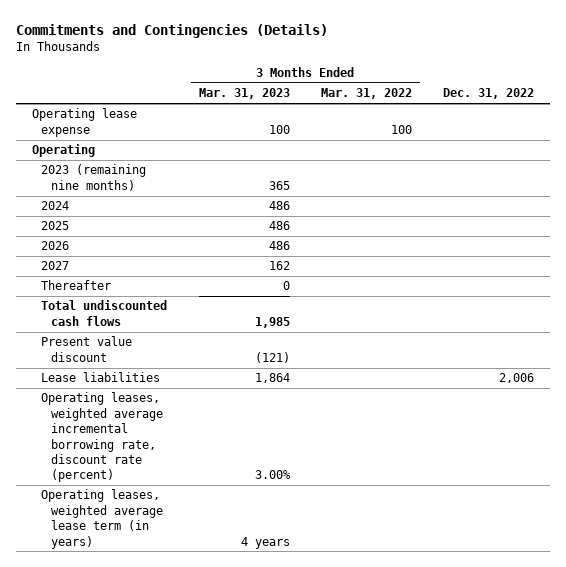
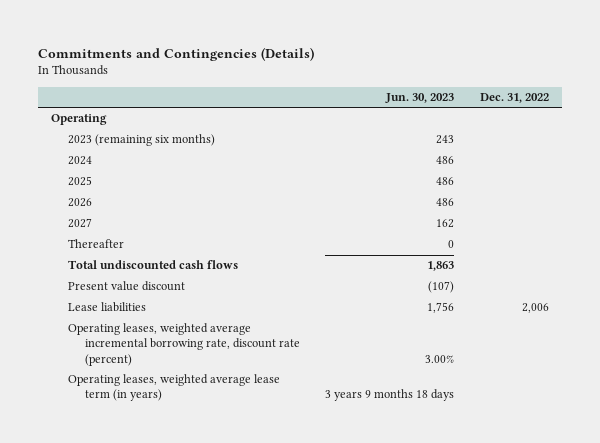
- | 3 Months Ended Mar. 31, 2023 | 3 Months Ended Mar. 31, 2022 | Dec. 31, 2022
+ | Jun. 30, 2023 | Dec. 31, 2022
- Operating lease expense | 100 | 100 |
- 2023 (remaining nine months) | 365 | |
+ 2023 (remaining six months) | 243 |

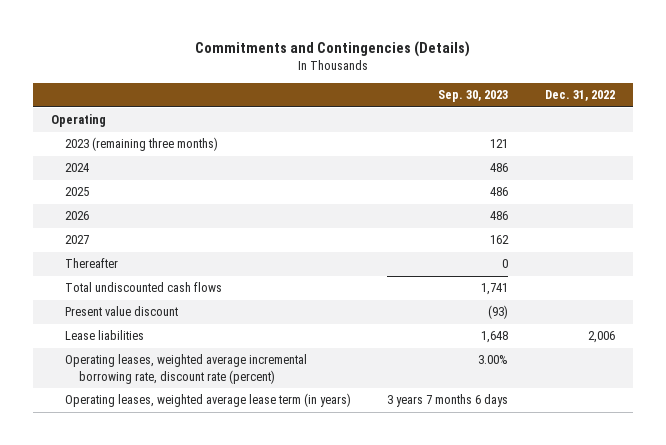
- | Jun. 30, 2023 | Dec. 31, 2022
+ | Sep. 30, 2023 | Dec. 31, 2022
- 2023 (remaining six months) | 243 |
+ 2023 (remaining three months) | 121 |

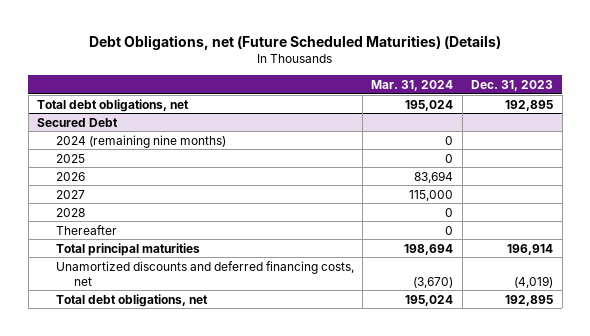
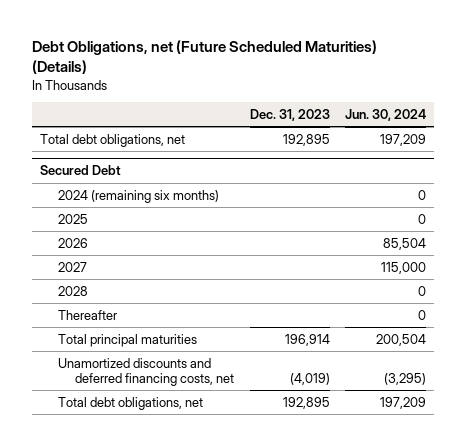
- | Mar. 31, 2024 | Dec. 31, 2023
+ | Dec. 31, 2023 | Jun. 30, 2024
@ Secured Debt
- 2024 (remaining nine months) | 0 |
+ 2024 (remaining six months) | | 0

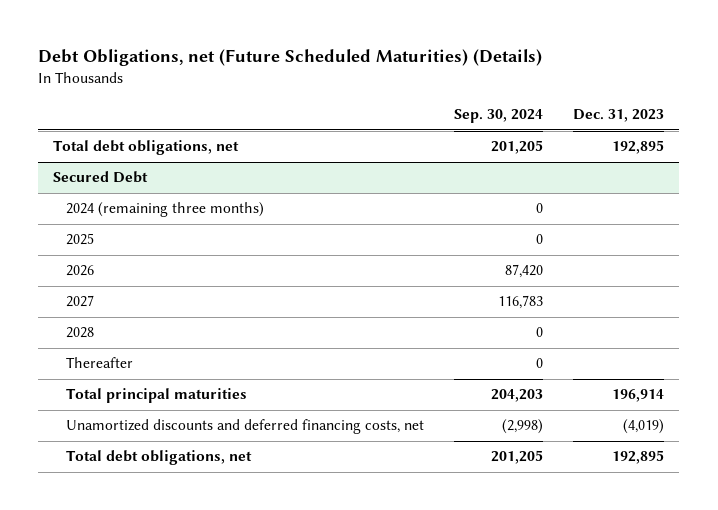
- | Dec. 31, 2023 | Jun. 30, 2024
+ | Sep. 30, 2024 | Dec. 31, 2023
@ Secured Debt
- 2024 (remaining six months) | | 0
+ 2024 (remaining three months) | 0 |

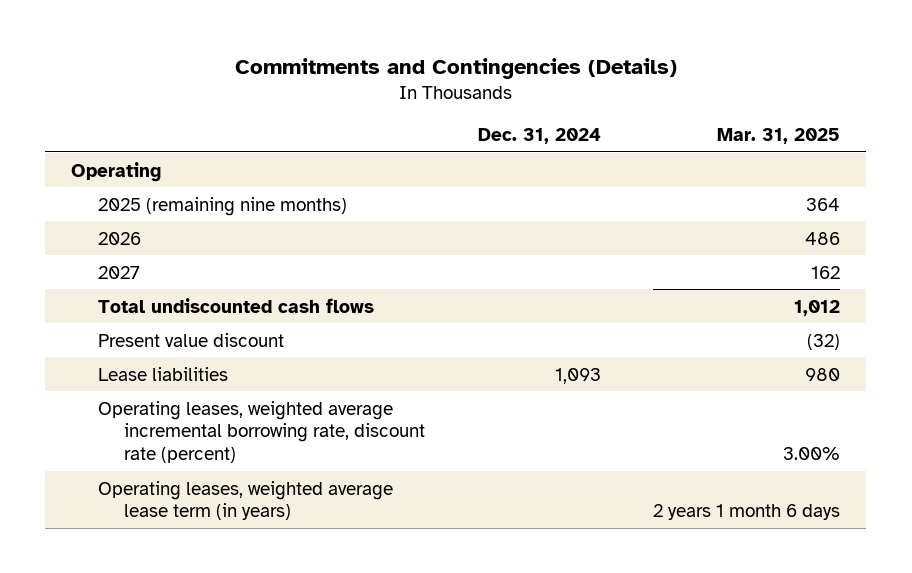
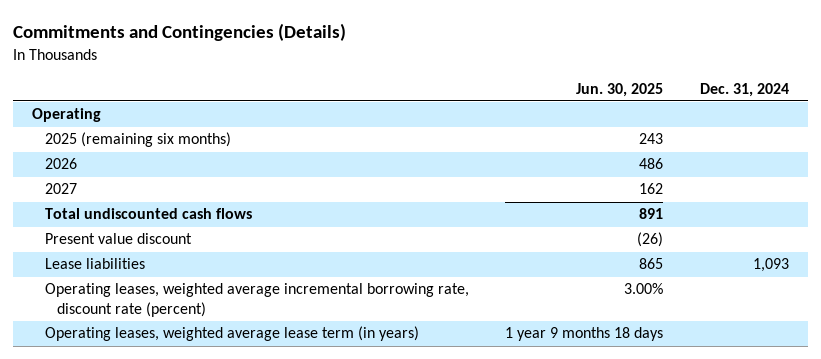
- | Dec. 31, 2024 | Mar. 31, 2025
+ | Jun. 30, 2025 | Dec. 31, 2024
- 2025 (remaining nine months) | | 364
+ 2025 (remaining six months) | 243 |

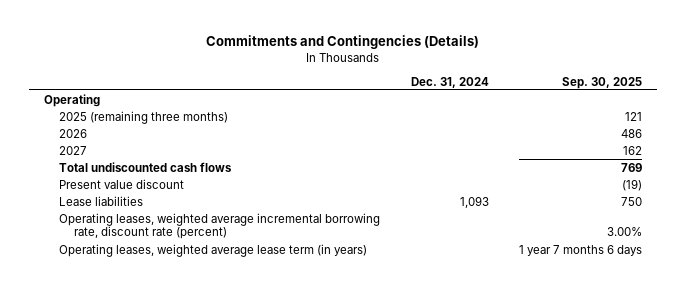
- | Jun. 30, 2025 | Dec. 31, 2024
+ | Dec. 31, 2024 | Sep. 30, 2025
- 2025 (remaining six months) | 243 |
+ 2025 (remaining three months) | | 121

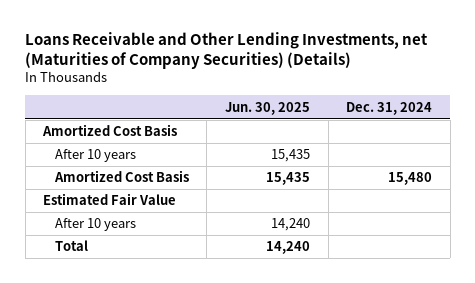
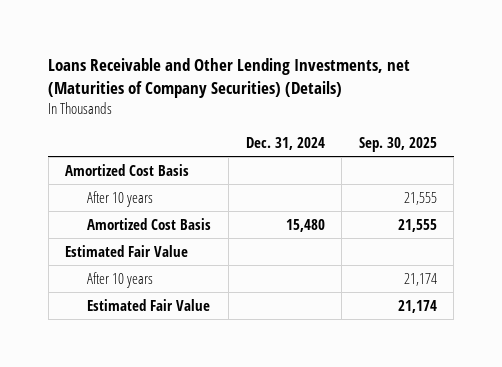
- | Jun. 30, 2025 | Dec. 31, 2024
+ | Dec. 31, 2024 | Sep. 30, 2025
- Total | 14,240 |
+ Estimated Fair Value | | 21,174

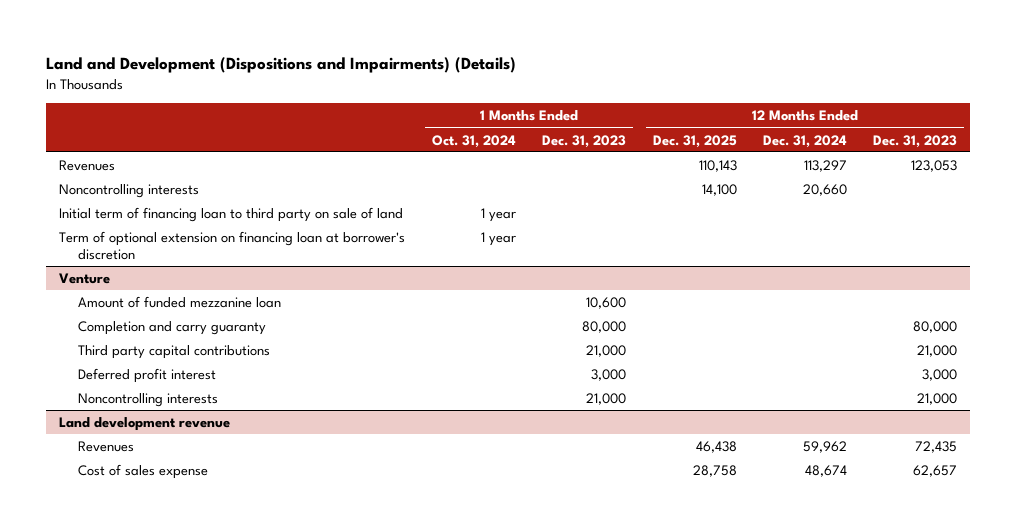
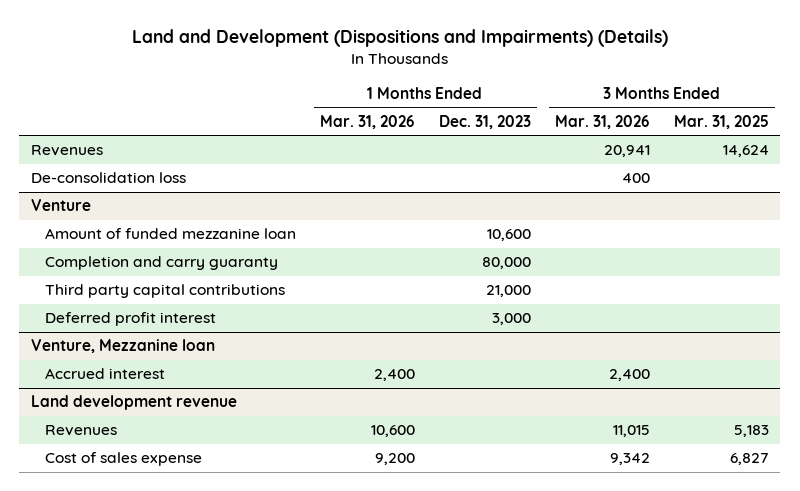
- | 1 Months Ended Oct. 31, 2024 | 1 Months Ended Dec. 31, 2023 | 12 Months Ended Dec. 31, 2025 | 12 Months Ended Dec. 31, 2024 | 12 Months Ended Dec. 31, 2023
+ | 1 Months Ended Mar. 31, 2026 | 1 Months Ended Dec. 31, 2023 | 3 Months Ended Mar. 31, 2026 | 3 Months Ended Mar. 31, 2025
- Noncontrolling interests | | | 14,100 | 20,660 |
- Initial term of financing loan to third party on sale of land | 1 year | | | |
- Term of optional extension on financing loan at borrower's discretion | 1 year | | | |
+ De-consolidation loss | | | 400 |
@ Venture
- Noncontrolling interests | | 21,000 | | | 21,000
+ Venture, Mezzanine loan
+ Accrued interest | 2,400 | | 2,400 |

